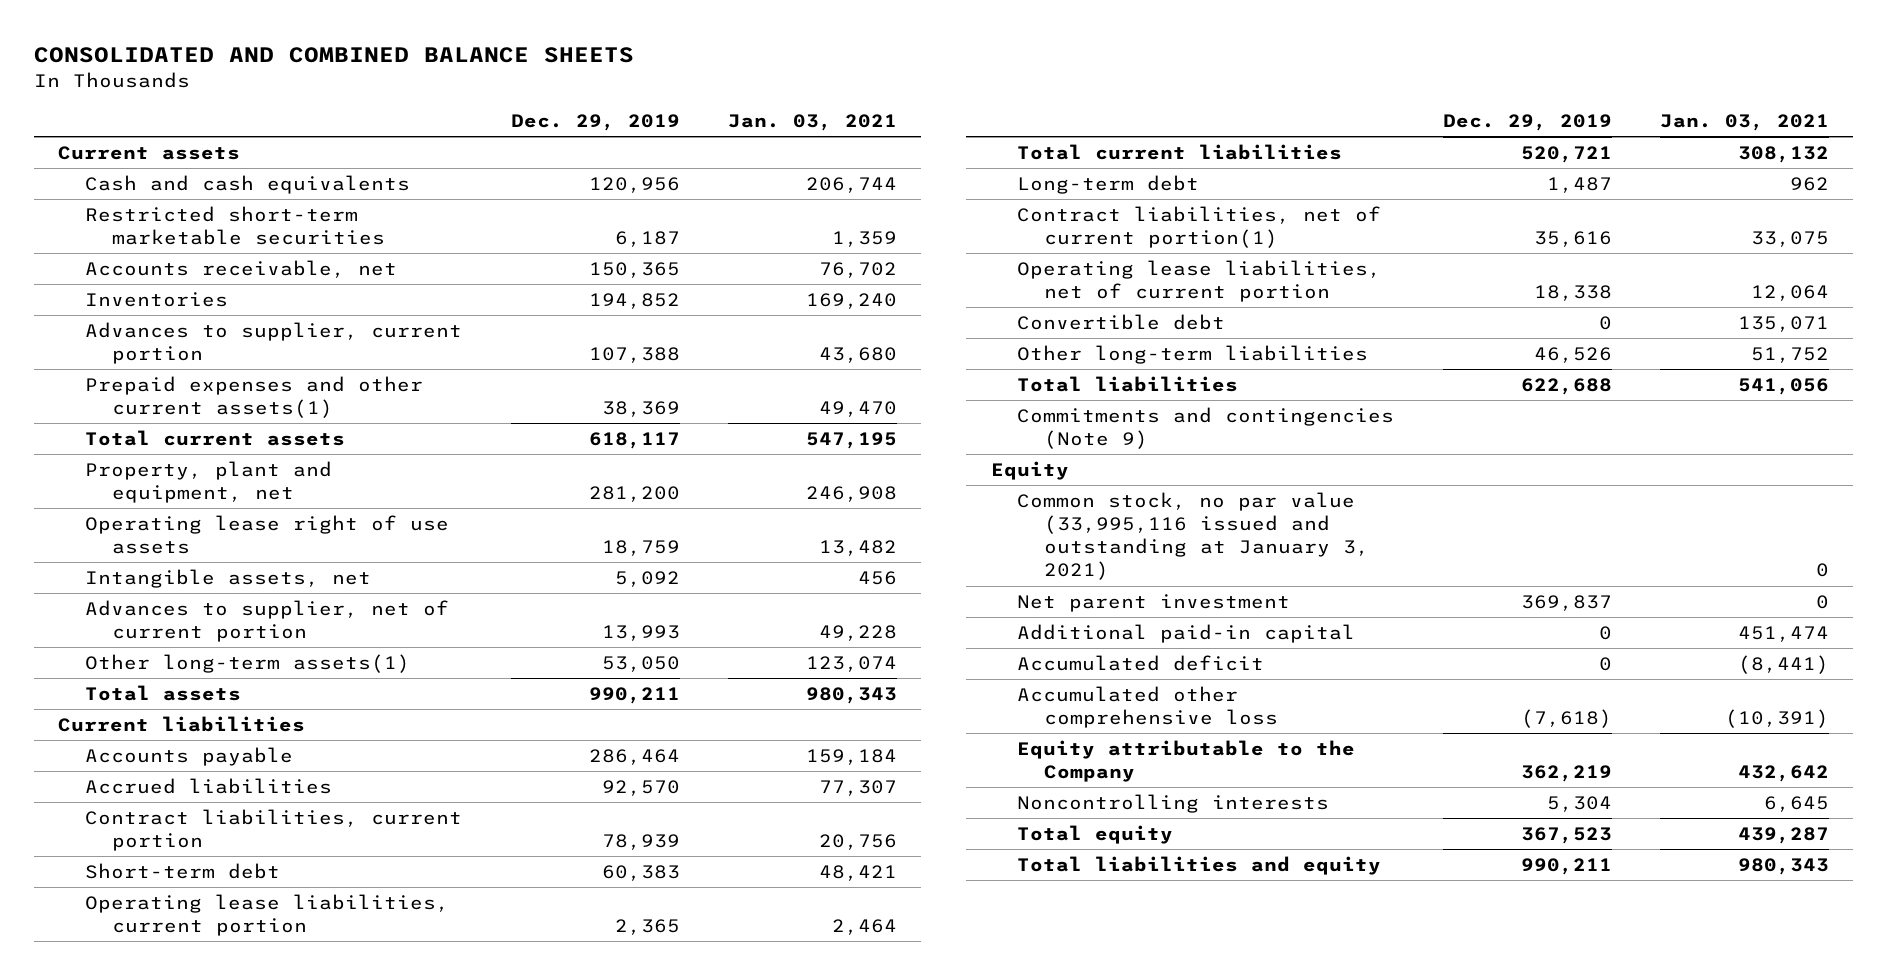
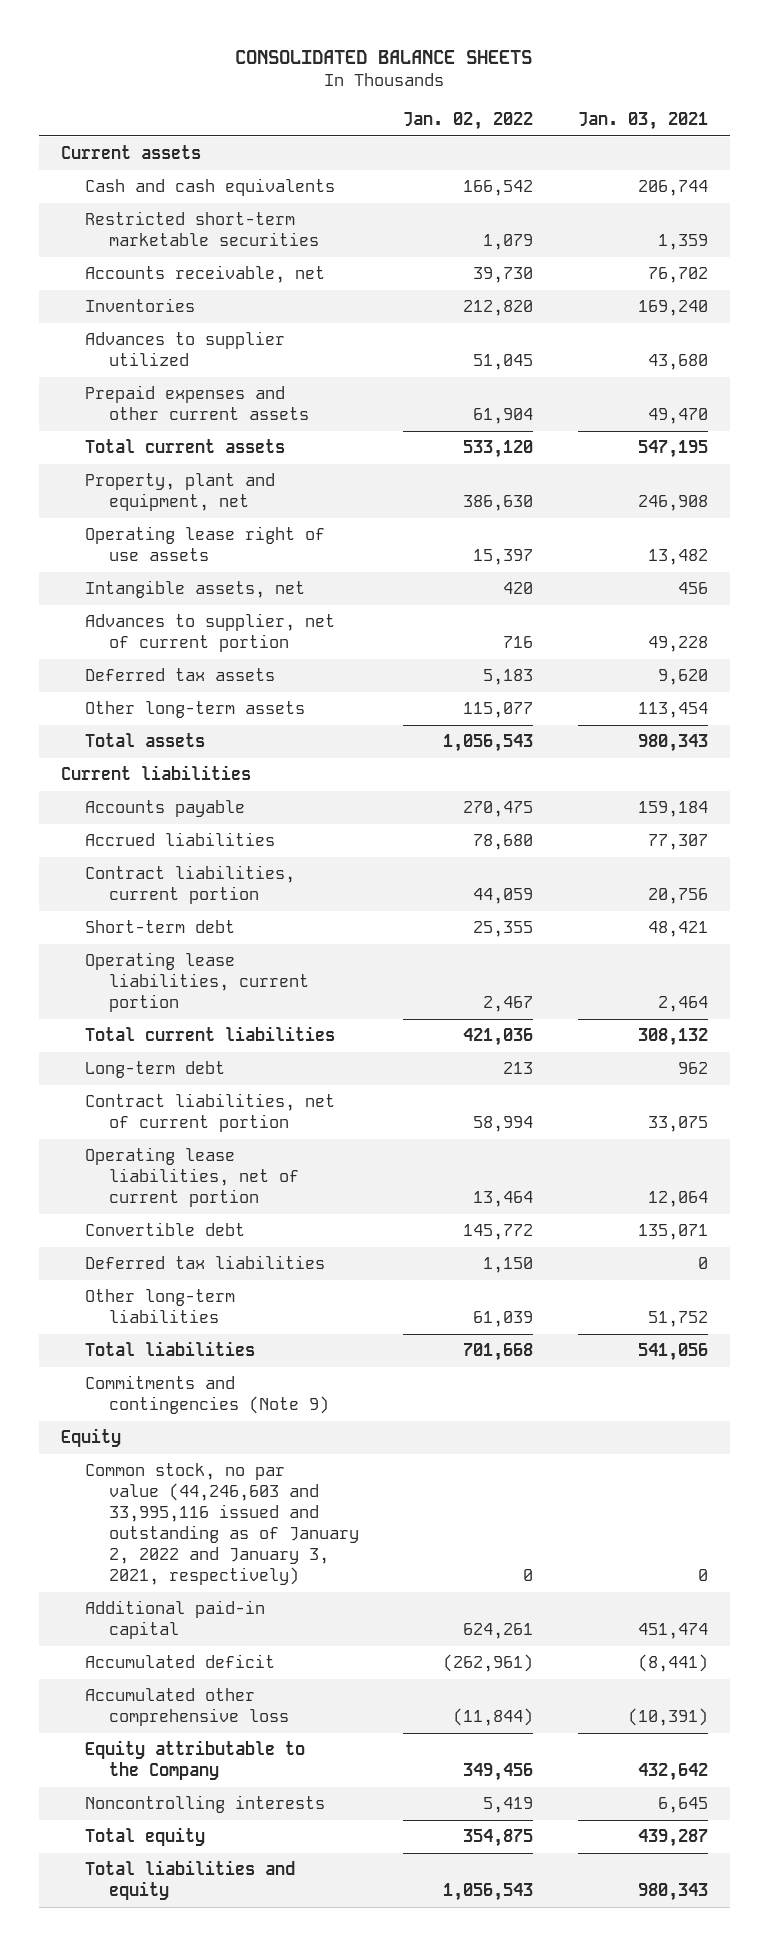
- CONSOLIDATED AND COMBINED BALANCE SHEETS
+ CONSOLIDATED BALANCE SHEETS
- | Dec. 29, 2019 | Jan. 03, 2021
+ | Jan. 02, 2022 | Jan. 03, 2021
- Advances to supplier, current portion | 107,388 | 43,680
- Prepaid expenses and other current assets(1) | 38,369 | 49,470
+ Advances to supplier utilized | 51,045 | 43,680
+ Prepaid expenses and other current assets | 61,904 | 49,470
- Other long-term assets(1) | 53,050 | 123,074
+ Deferred tax assets | 5,183 | 9,620
+ Other long-term assets | 115,077 | 113,454
- Contract liabilities, net of current portion(1) | 35,616 | 33,075
+ Contract liabilities, net of current portion | 58,994 | 33,075
+ Deferred tax liabilities | 1,150 | 0
- Common stock, no par value (33,995,116 issued and outstanding at January 3, 2021) | | 0
- Net parent investment | 369,837 | 0
+ Common stock, no par value (44,246,603 and 33,995,116 issued and outstanding as of January 2, 2022 and January 3, 2021, respectively) | 0 | 0

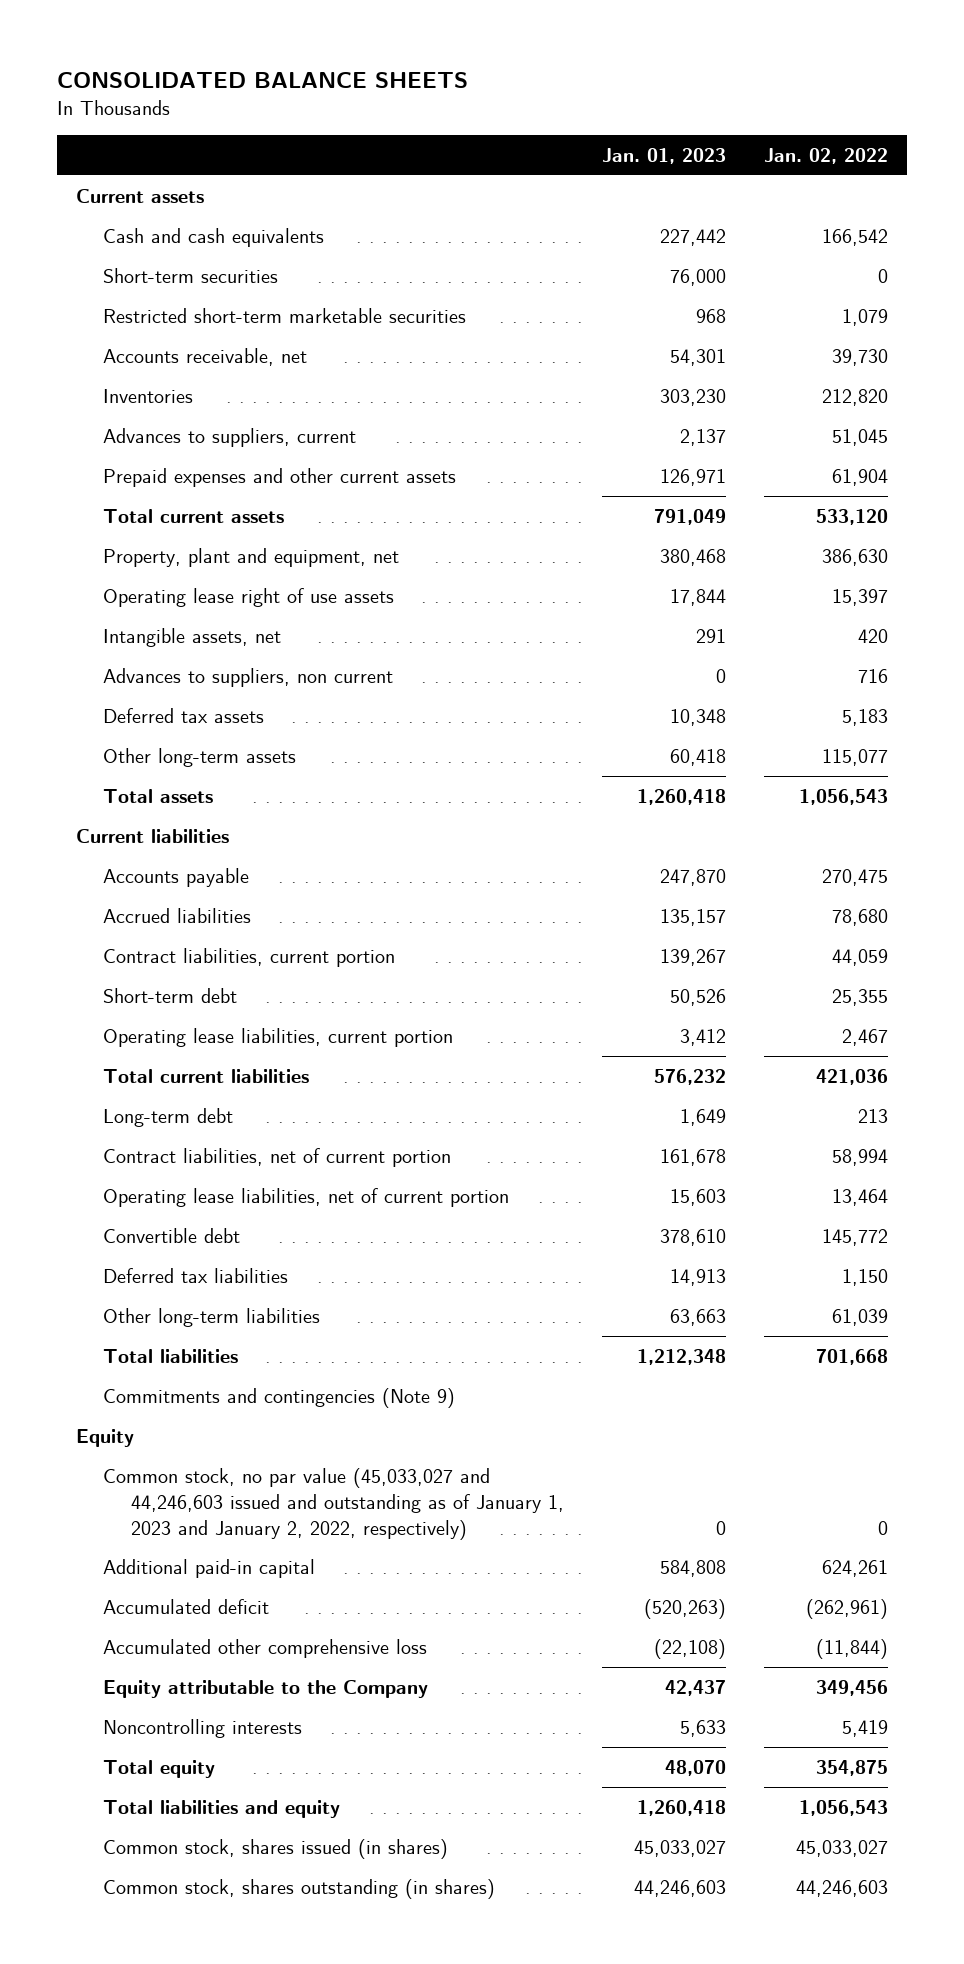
- | Jan. 02, 2022 | Jan. 03, 2021
+ | Jan. 01, 2023 | Jan. 02, 2022
+ Short-term securities | 76,000 | 0
- Advances to supplier utilized | 51,045 | 43,680
+ Advances to suppliers, current | 2,137 | 51,045
- Advances to supplier, net of current portion | 716 | 49,228
+ Advances to suppliers, non current | 0 | 716
- Common stock, no par value (44,246,603 and 33,995,116 issued and outstanding as of January 2, 2022 and January 3, 2021, respectively) | 0 | 0
+ Common stock, no par value (45,033,027 and 44,246,603 issued and outstanding as of January 1, 2023 and January 2, 2022, respectively) | 0 | 0
+ Common stock, shares issued (in shares) | 45,033,027 | 45,033,027
+ Common stock, shares outstanding (in shares) | 44,246,603 | 44,246,603

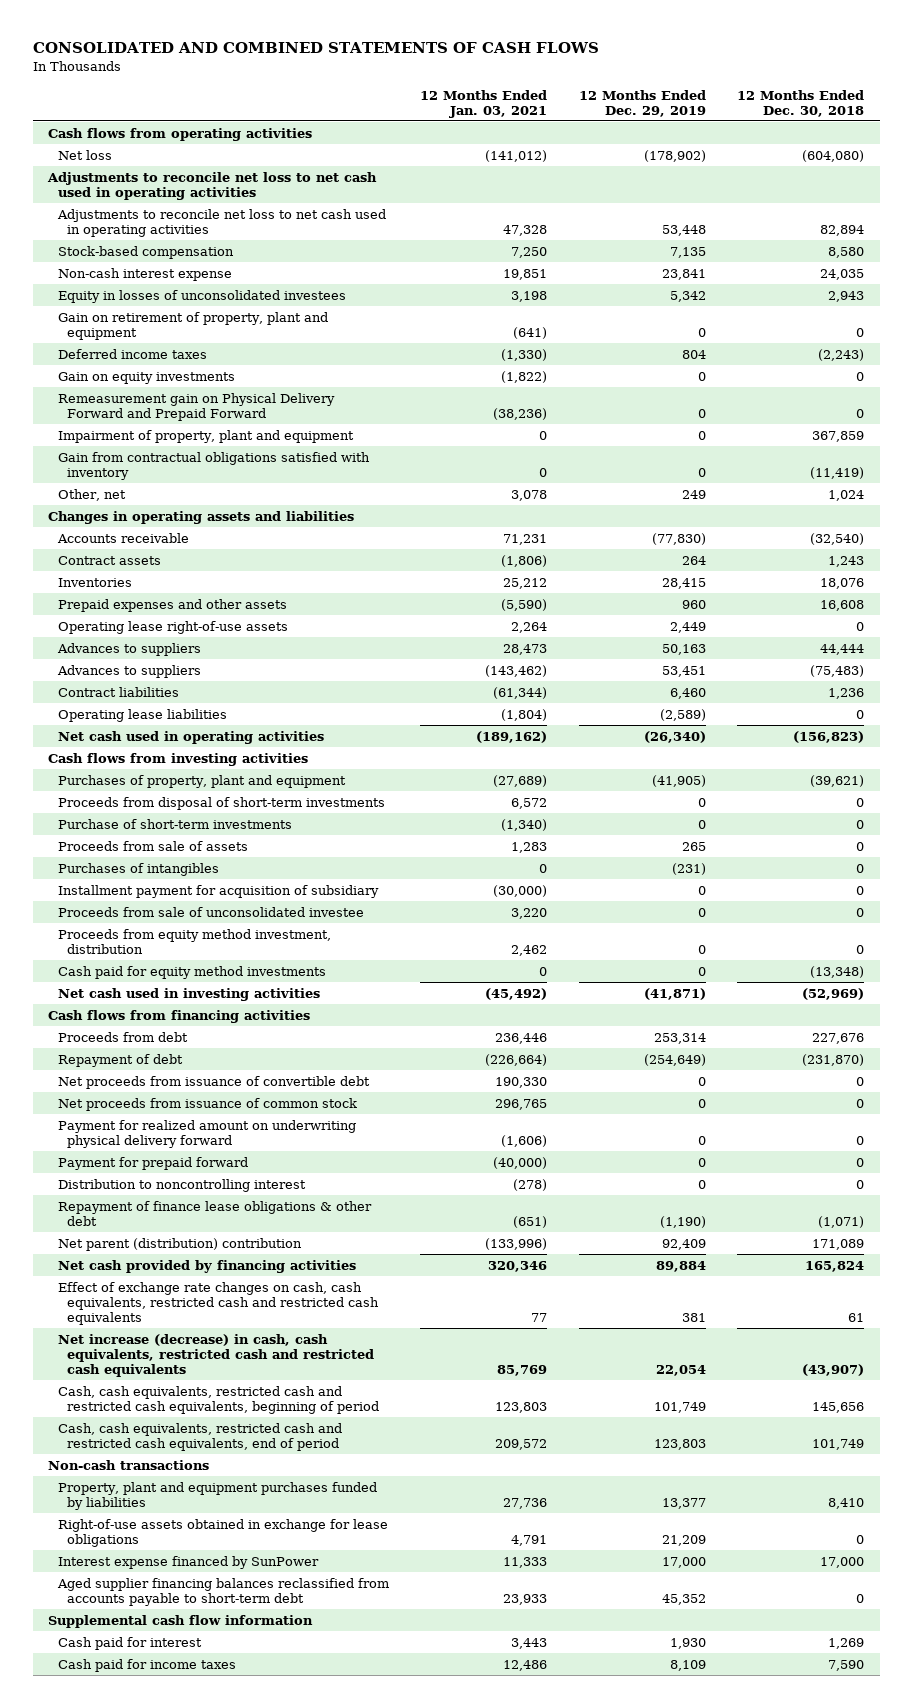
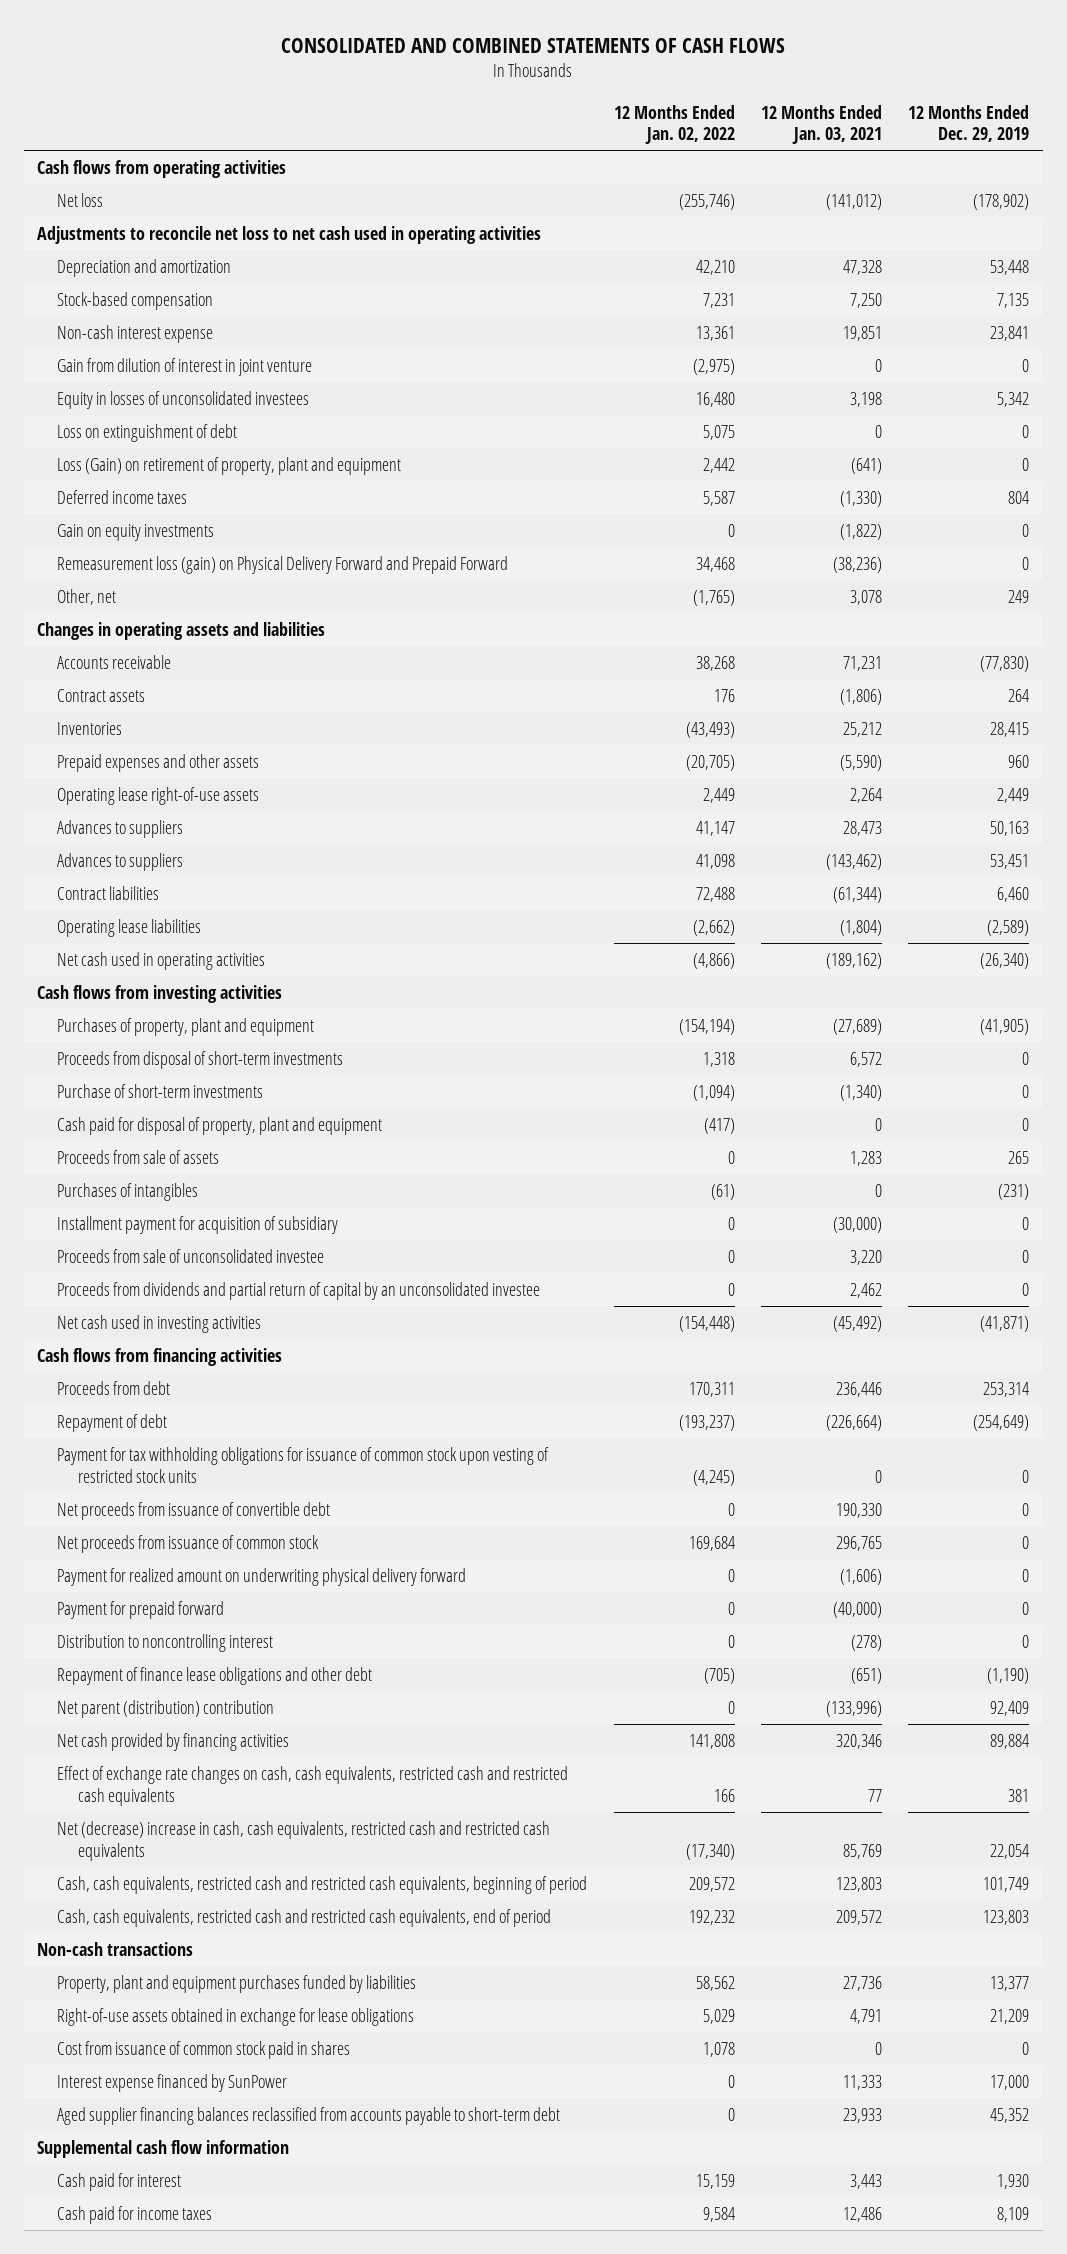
- | 12 Months Ended Jan. 03, 2021 | 12 Months Ended Dec. 29, 2019 | 12 Months Ended Dec. 30, 2018
+ | 12 Months Ended Jan. 02, 2022 | 12 Months Ended Jan. 03, 2021 | 12 Months Ended Dec. 29, 2019
- Adjustments to reconcile net loss to net cash used in operating activities | 47,328 | 53,448 | 82,894
+ Depreciation and amortization | 42,210 | 47,328 | 53,448
+ Gain from dilution of interest in joint venture | (2,975) | 0 | 0
- Gain on retirement of property, plant and equipment | (641) | 0 | 0
+ Loss on extinguishment of debt | 5,075 | 0 | 0
+ Loss (Gain) on retirement of property, plant and equipment | 2,442 | (641) | 0
- Remeasurement gain on Physical Delivery Forward and Prepaid Forward | (38,236) | 0 | 0
- Impairment of property, plant and equipment | 0 | 0 | 367,859
- Gain from contractual obligations satisfied with inventory | 0 | 0 | (11,419)
+ Remeasurement loss (gain) on Physical Delivery Forward and Prepaid Forward | 34,468 | (38,236) | 0
+ Cash paid for disposal of property, plant and equipment | (417) | 0 | 0
- Proceeds from equity method investment, distribution | 2,462 | 0 | 0
- Cash paid for equity method investments | 0 | 0 | (13,348)
+ Proceeds from dividends and partial return of capital by an unconsolidated investee | 0 | 2,462 | 0
+ Payment for tax withholding obligations for issuance of common stock upon vesting of restricted stock units | (4,245) | 0 | 0
- Repayment of finance lease obligations & other debt | (651) | (1,190) | (1,071)
+ Repayment of finance lease obligations and other debt | (705) | (651) | (1,190)
- Net increase (decrease) in cash, cash equivalents, restricted cash and restricted cash equivalents | 85,769 | 22,054 | (43,907)
+ Net (decrease) increase in cash, cash equivalents, restricted cash and restricted cash equivalents | (17,340) | 85,769 | 22,054
+ Cost from issuance of common stock paid in shares | 1,078 | 0 | 0

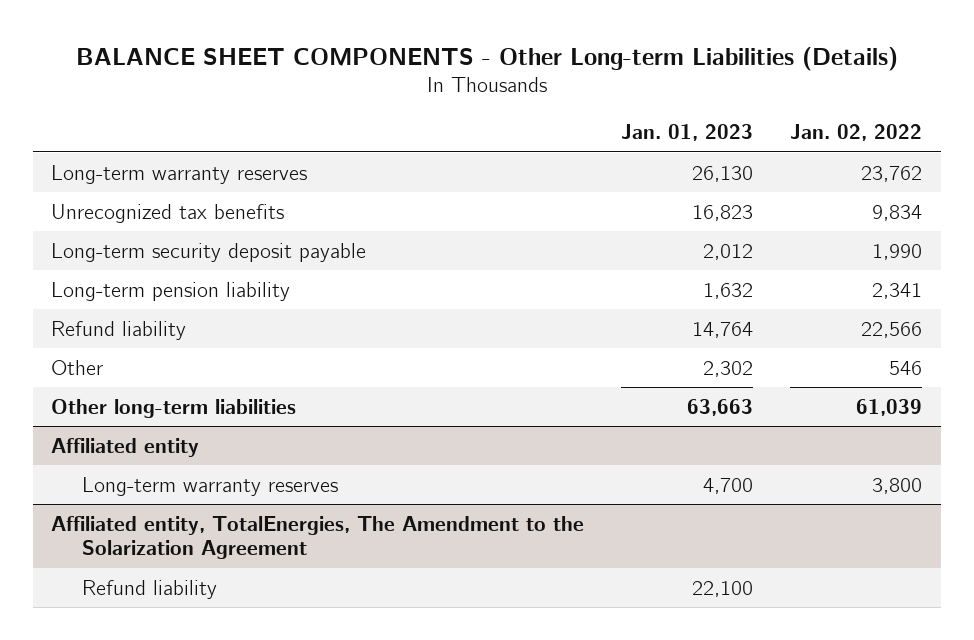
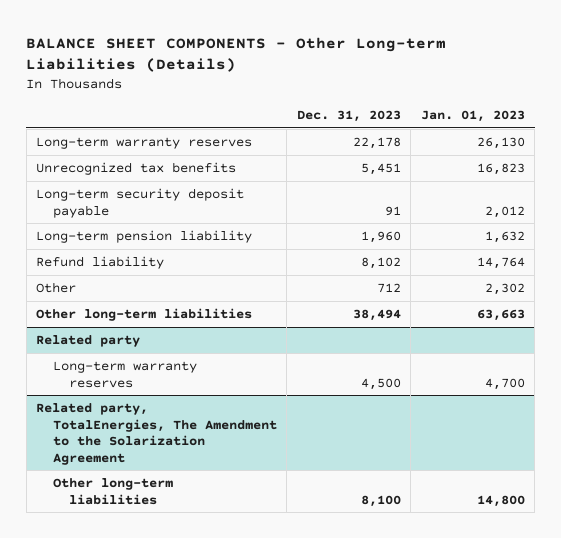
- | Jan. 01, 2023 | Jan. 02, 2022
+ | Dec. 31, 2023 | Jan. 01, 2023
- Affiliated entity
+ Related party
- Affiliated entity, TotalEnergies, The Amendment to the Solarization Agreement
- Refund liability | 22,100 |
+ Related party, TotalEnergies, The Amendment to the Solarization Agreement
+ Other long-term liabilities | 8,100 | 14,800

